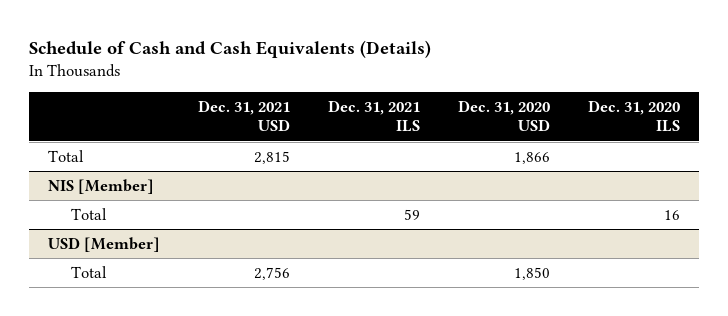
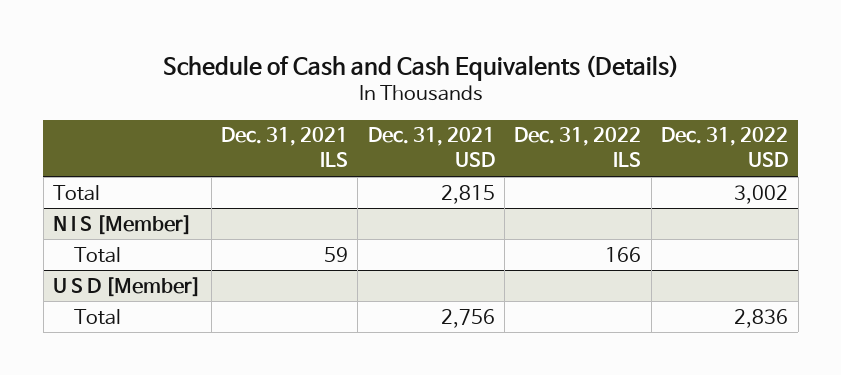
- | Dec. 31, 2021 USD | Dec. 31, 2021 ILS | Dec. 31, 2020 USD | Dec. 31, 2020 ILS
+ | Dec. 31, 2021 ILS | Dec. 31, 2021 USD | Dec. 31, 2022 ILS | Dec. 31, 2022 USD
- NIS [Member]
+ N I S [Member]
- USD [Member]
+ U S D [Member]

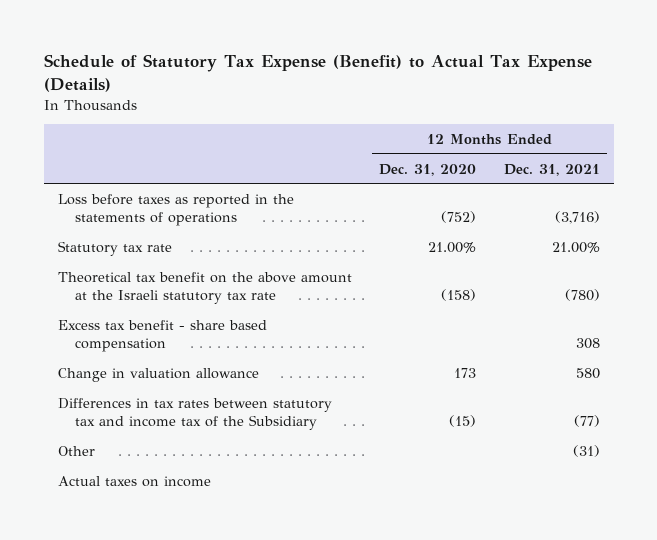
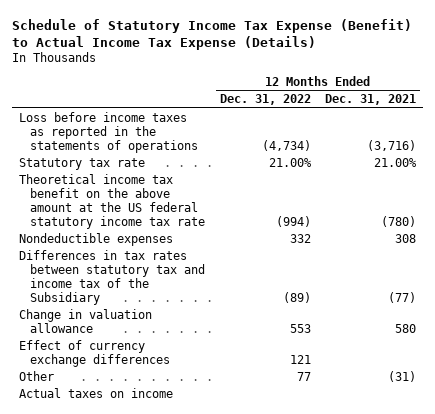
- Schedule of Statutory Tax Expense (Benefit) to Actual Tax Expense (Details)
+ Schedule of Statutory Income Tax Expense (Benefit) to Actual Income Tax Expense (Details)
- | 12 Months Ended Dec. 31, 2020 | 12 Months Ended Dec. 31, 2021
+ | 12 Months Ended Dec. 31, 2022 | 12 Months Ended Dec. 31, 2021
- Loss before taxes as reported in the statements of operations | (752) | (3,716)
+ Loss before income taxes as reported in the statements of operations | (4,734) | (3,716)
- Theoretical tax benefit on the above amount at the Israeli statutory tax rate | (158) | (780)
- Excess tax benefit - share based compensation | | 308
+ Theoretical income tax benefit on the above amount at the US federal statutory income tax rate | (994) | (780)
+ Nondeductible expenses | 332 | 308
moved down: Change in valuation allowance | 553 | 580
+ Effect of currency exchange differences | 121 |

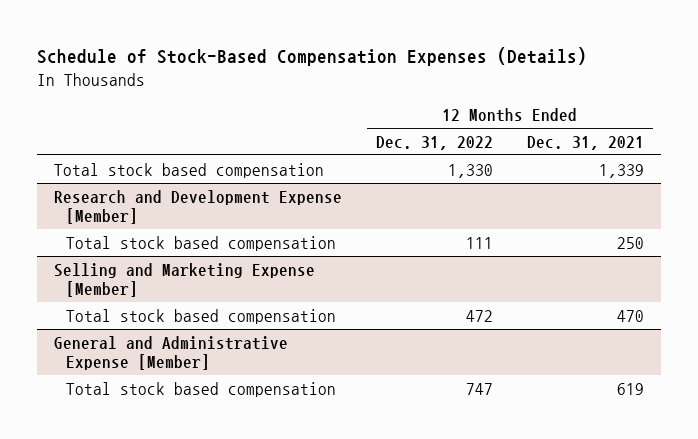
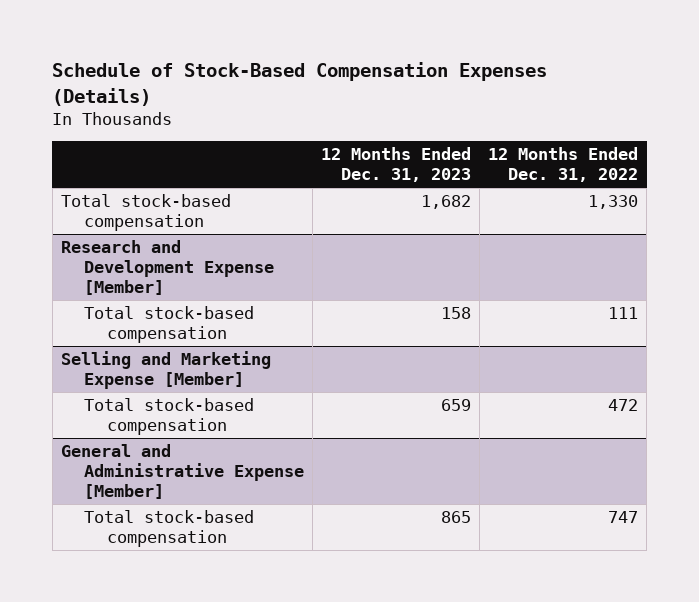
- | 12 Months Ended Dec. 31, 2022 | 12 Months Ended Dec. 31, 2021
+ | 12 Months Ended Dec. 31, 2023 | 12 Months Ended Dec. 31, 2022
- Total stock based compensation | 1,330 | 1,339
+ Total stock-based compensation | 1,682 | 1,330
@ Research and Development Expense [Member]
- Total stock based compensation | 111 | 250
+ Total stock-based compensation | 158 | 111
@ Selling and Marketing Expense [Member]
- Total stock based compensation | 472 | 470
+ Total stock-based compensation | 659 | 472
@ General and Administrative Expense [Member]
- Total stock based compensation | 747 | 619
+ Total stock-based compensation | 865 | 747

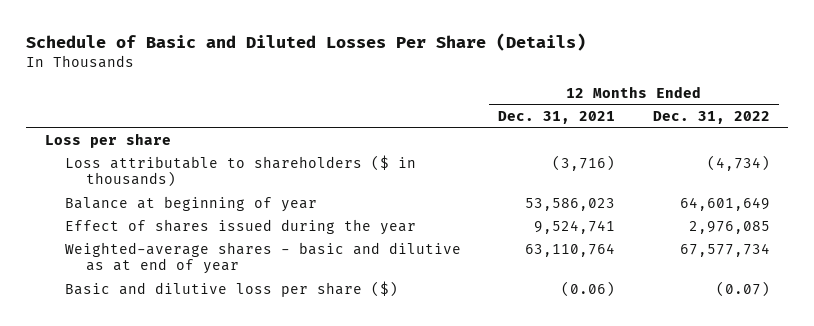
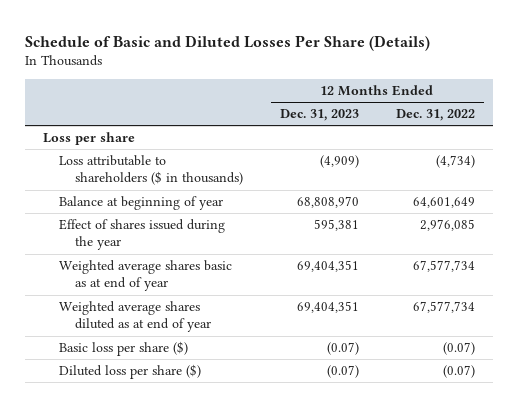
- | 12 Months Ended Dec. 31, 2021 | 12 Months Ended Dec. 31, 2022
+ | 12 Months Ended Dec. 31, 2023 | 12 Months Ended Dec. 31, 2022
- Weighted-average shares - basic and dilutive as at end of year | 63,110,764 | 67,577,734
- Basic and dilutive loss per share ($) | (0.06) | (0.07)
+ Weighted average shares basic as at end of year | 69,404,351 | 67,577,734
+ Weighted average shares diluted as at end of year | 69,404,351 | 67,577,734
+ Basic loss per share ($) | (0.07) | (0.07)
+ Diluted loss per share ($) | (0.07) | (0.07)

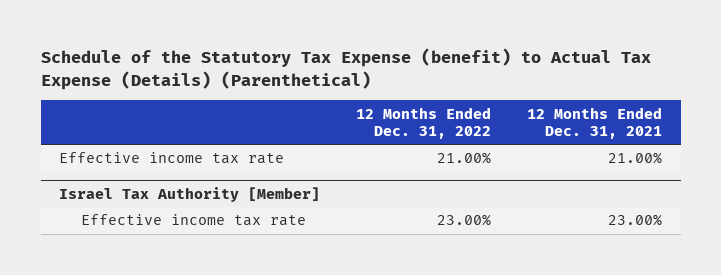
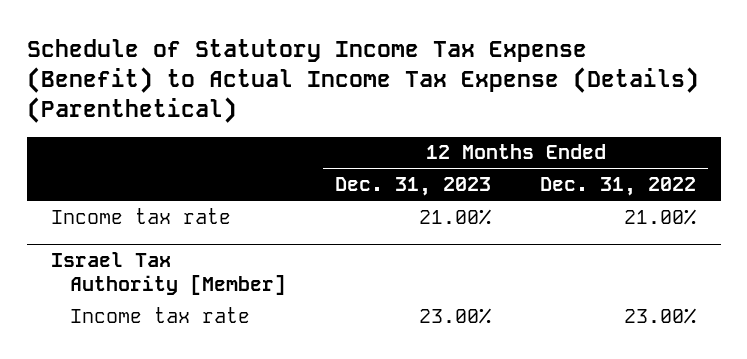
- Schedule of the Statutory Tax Expense (benefit) to Actual Tax Expense (Details) (Parenthetical)
+ Schedule of Statutory Income Tax Expense (Benefit) to Actual Income Tax Expense (Details) (Parenthetical)
- | 12 Months Ended Dec. 31, 2022 | 12 Months Ended Dec. 31, 2021
+ | 12 Months Ended Dec. 31, 2023 | 12 Months Ended Dec. 31, 2022
- Effective income tax rate | 21.00% | 21.00%
+ Income tax rate | 21.00% | 21.00%
@ Israel Tax Authority [Member]
- Effective income tax rate | 23.00% | 23.00%
+ Income tax rate | 23.00% | 23.00%

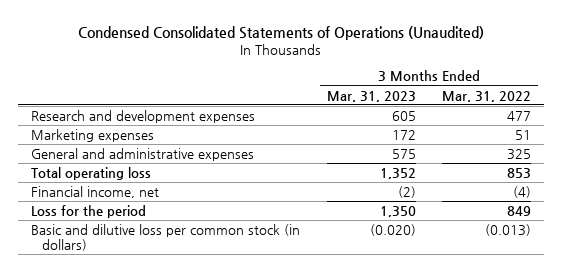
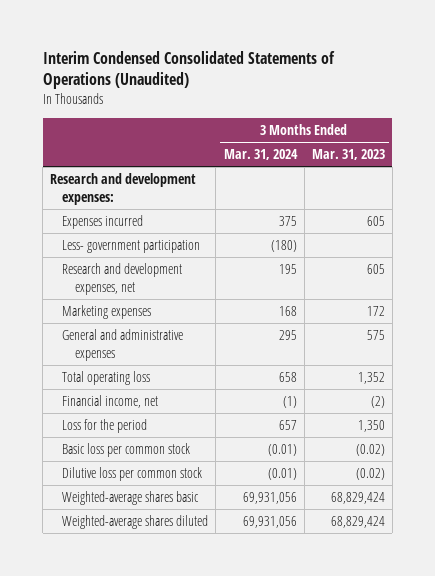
- Condensed Consolidated Statements of Operations (Unaudited)
+ Interim Condensed Consolidated Statements of Operations (Unaudited)
- | 3 Months Ended Mar. 31, 2023 | 3 Months Ended Mar. 31, 2022
+ | 3 Months Ended Mar. 31, 2024 | 3 Months Ended Mar. 31, 2023
- Research and development expenses | 605 | 477
+ Research and development expenses:
+ Expenses incurred | 375 | 605
+ Less- government participation | (180) |
+ Research and development expenses, net | 195 | 605
- Basic and dilutive loss per common stock (in dollars) | (0.020) | (0.013)
+ Basic loss per common stock | (0.01) | (0.02)
+ Dilutive loss per common stock | (0.01) | (0.02)
+ Weighted-average shares basic | 69,931,056 | 68,829,424
+ Weighted-average shares diluted | 69,931,056 | 68,829,424

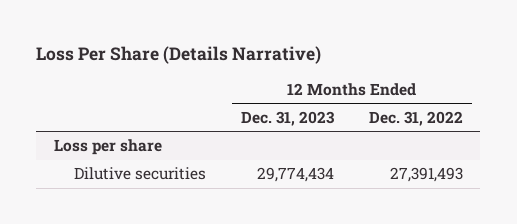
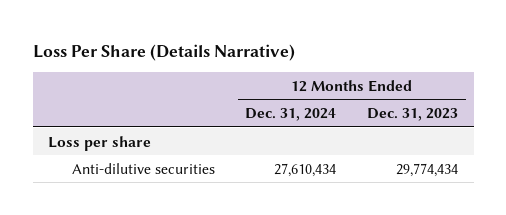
- | 12 Months Ended Dec. 31, 2023 | 12 Months Ended Dec. 31, 2022
+ | 12 Months Ended Dec. 31, 2024 | 12 Months Ended Dec. 31, 2023
- Dilutive securities | 29,774,434 | 27,391,493
+ Anti-dilutive securities | 27,610,434 | 29,774,434

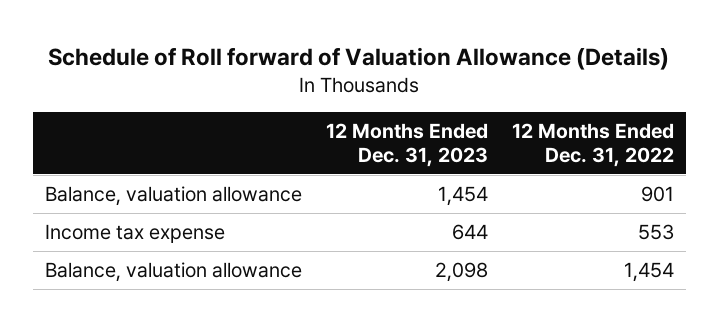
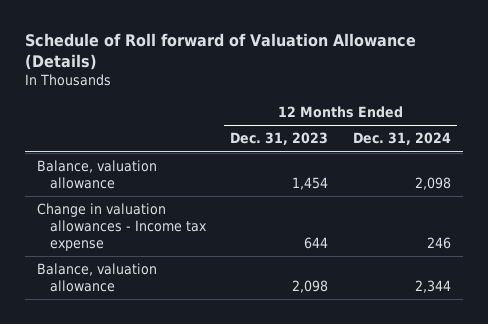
- | 12 Months Ended Dec. 31, 2023 | 12 Months Ended Dec. 31, 2022
+ | 12 Months Ended Dec. 31, 2023 | 12 Months Ended Dec. 31, 2024
- Income tax expense | 644 | 553
+ Change in valuation allowances - Income tax expense | 644 | 246

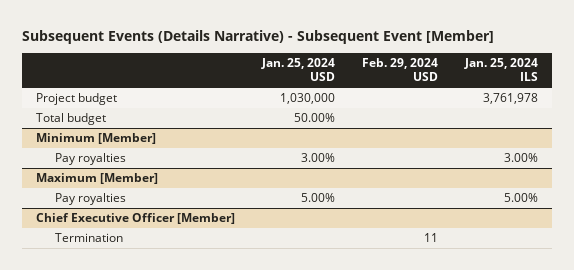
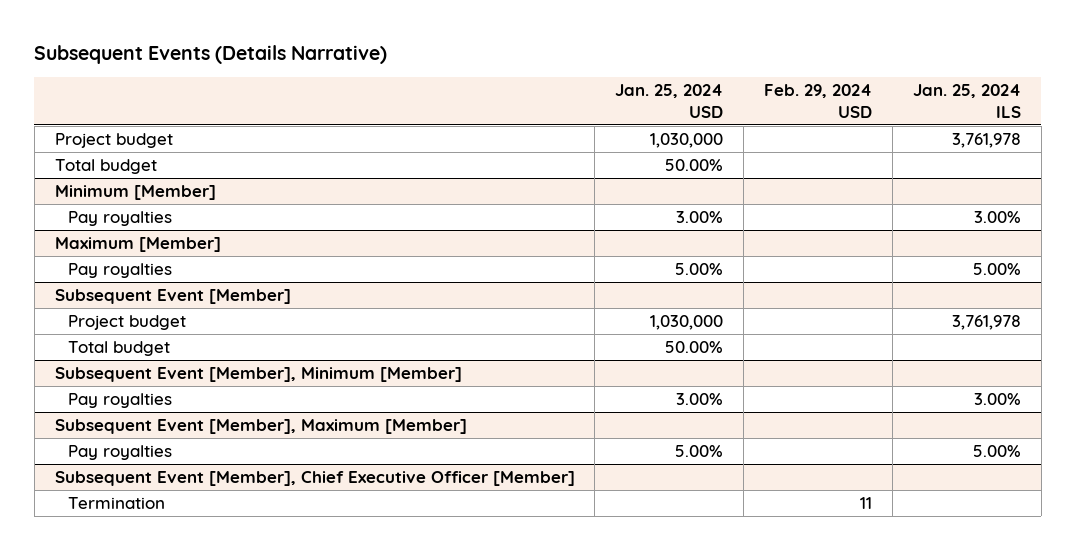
- Subsequent Events (Details Narrative) - Subsequent Event [Member]
+ Subsequent Events (Details Narrative)
- Chief Executive Officer [Member]
+ Subsequent Event [Member]
+ Project budget | 1,030,000 | | 3,761,978
+ Total budget | 50.00% | |
+ Subsequent Event [Member], Minimum [Member]
+ Pay royalties | 3.00% | | 3.00%
+ Subsequent Event [Member], Maximum [Member]
+ Pay royalties | 5.00% | | 5.00%
+ Subsequent Event [Member], Chief Executive Officer [Member]

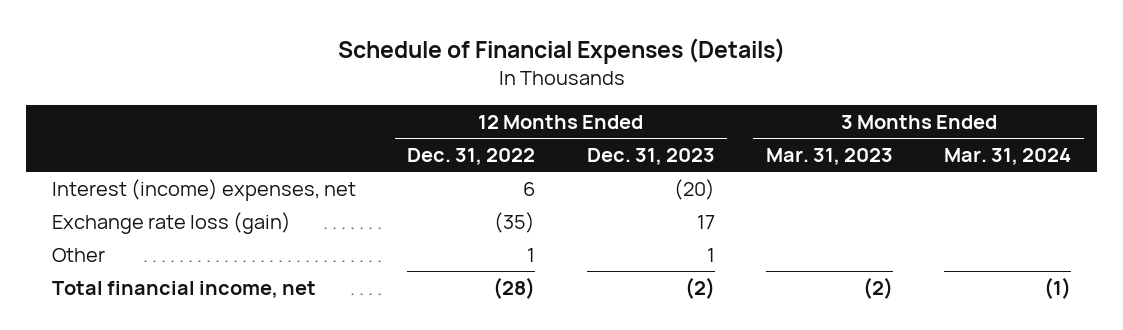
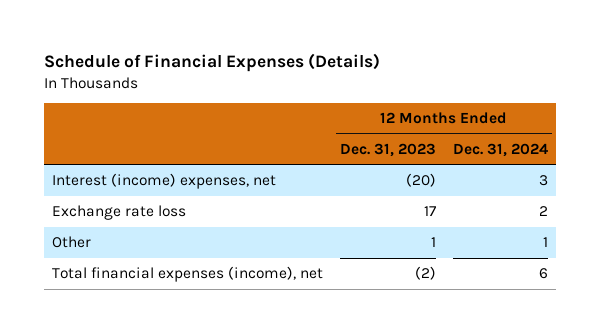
- | 12 Months Ended Dec. 31, 2022 | 12 Months Ended Dec. 31, 2023 | 3 Months Ended Mar. 31, 2023 | 3 Months Ended Mar. 31, 2024
+ | 12 Months Ended Dec. 31, 2023 | 12 Months Ended Dec. 31, 2024
- Exchange rate loss (gain) | (35) | 17 | |
+ Exchange rate loss | 17 | 2
- Total financial income, net | (28) | (2) | (2) | (1)
+ Total financial expenses (income), net | (2) | 6

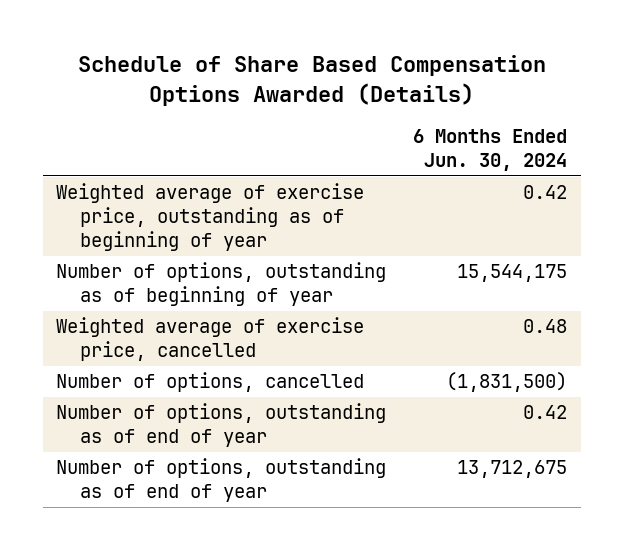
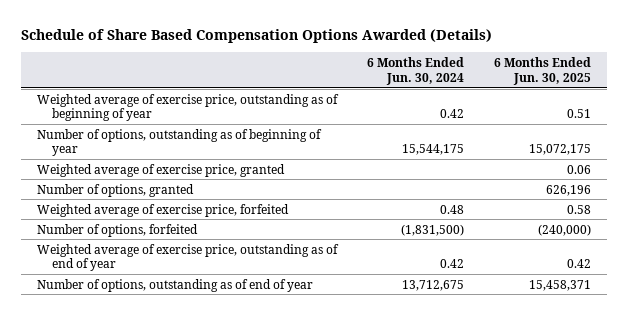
- | 6 Months Ended Jun. 30, 2024
+ | 6 Months Ended Jun. 30, 2024 | 6 Months Ended Jun. 30, 2025
- Weighted average of exercise price, cancelled | 0.48
- Number of options, cancelled | (1,831,500)
- Number of options, outstanding as of end of year | 0.42
+ Weighted average of exercise price, granted | | 0.06
+ Number of options, granted | | 626,196
+ Weighted average of exercise price, forfeited | 0.48 | 0.58
+ Number of options, forfeited | (1,831,500) | (240,000)
+ Weighted average of exercise price, outstanding as of end of year | 0.42 | 0.42

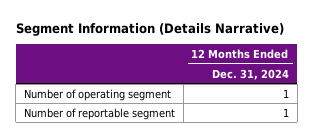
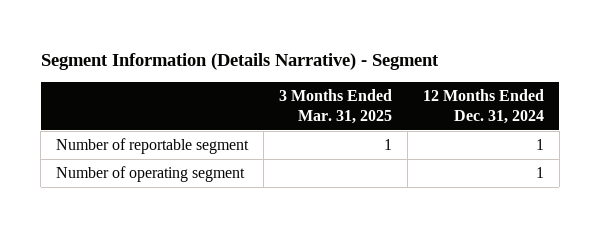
- Segment Information (Details Narrative)
+ Segment Information (Details Narrative) - Segment
- | 12 Months Ended Dec. 31, 2024
+ | 3 Months Ended Mar. 31, 2025 | 12 Months Ended Dec. 31, 2024
moved down: Number of operating segment | | 1

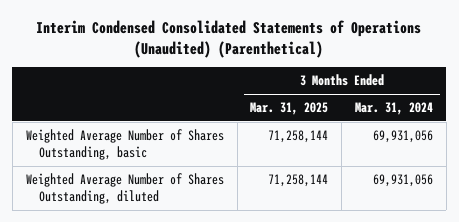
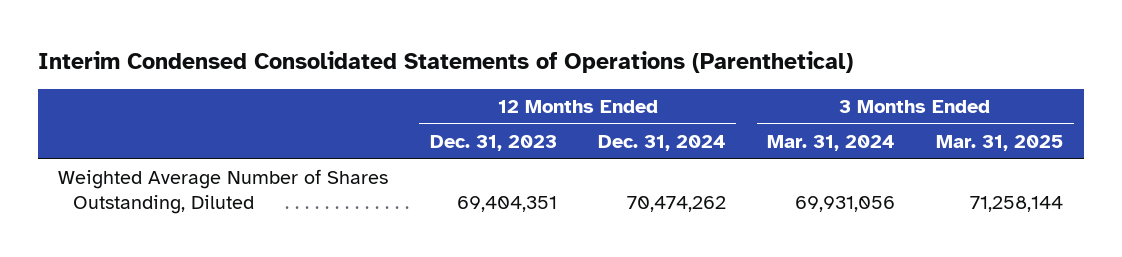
- Interim Condensed Consolidated Statements of Operations (Unaudited) (Parenthetical)
+ Interim Condensed Consolidated Statements of Operations (Parenthetical)
- | 3 Months Ended Mar. 31, 2025 | 3 Months Ended Mar. 31, 2024
+ | 12 Months Ended Dec. 31, 2023 | 12 Months Ended Dec. 31, 2024 | 3 Months Ended Mar. 31, 2024 | 3 Months Ended Mar. 31, 2025
- Weighted Average Number of Shares Outstanding, basic | 71,258,144 | 69,931,056
- Weighted Average Number of Shares Outstanding, diluted | 71,258,144 | 69,931,056
+ Weighted Average Number of Shares Outstanding, Diluted | 69,404,351 | 70,474,262 | 69,931,056 | 71,258,144

